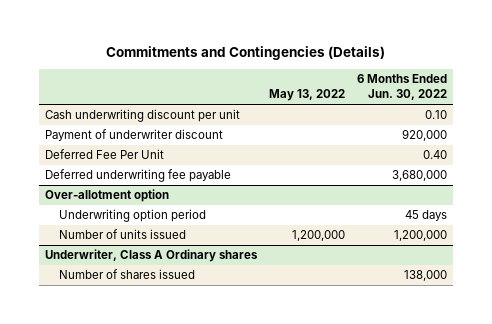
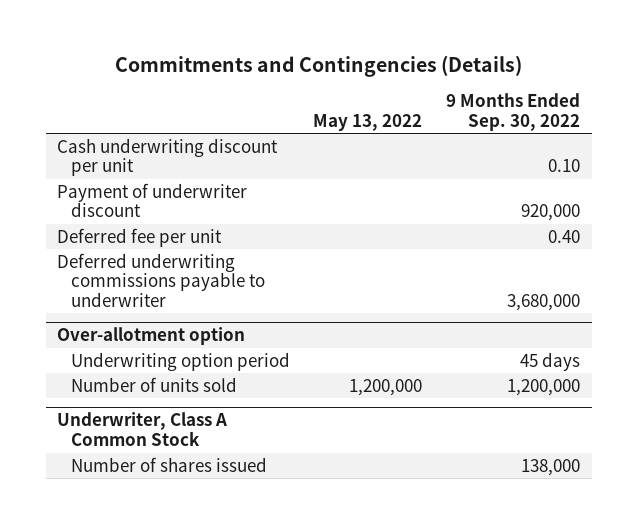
- | May 13, 2022 | 6 Months Ended Jun. 30, 2022
+ | May 13, 2022 | 9 Months Ended Sep. 30, 2022
- Deferred Fee Per Unit | | 0.40
- Deferred underwriting fee payable | | 3,680,000
+ Deferred fee per unit | | 0.40
+ Deferred underwriting commissions payable to underwriter | | 3,680,000
@ Over-allotment option
- Number of units issued | 1,200,000 | 1,200,000
- Underwriter, Class A Ordinary shares
- Number of shares issued | | 138,000
@ Over-allotment option
+ Number of units sold | 1,200,000 | 1,200,000
+ Underwriter, Class A Common Stock
+ Number of shares issued | | 138,000

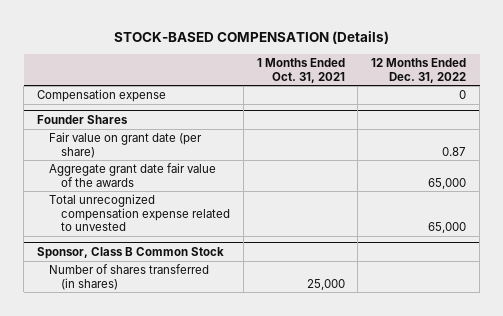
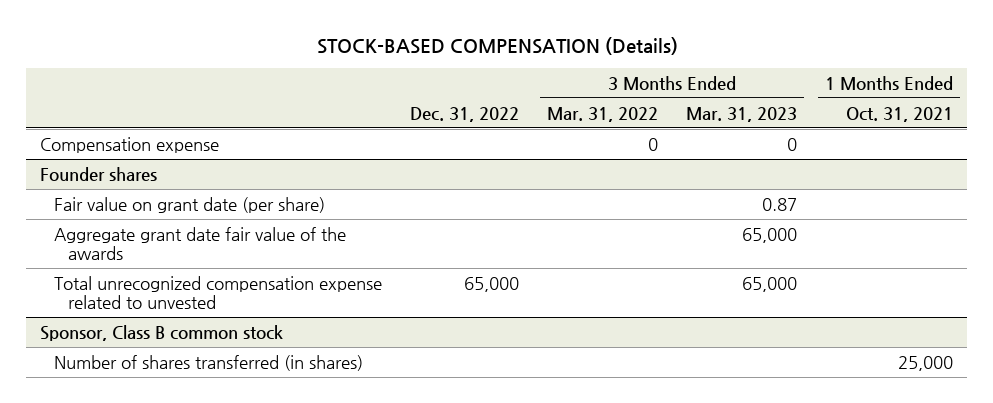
- | 1 Months Ended Oct. 31, 2021 | 12 Months Ended Dec. 31, 2022
+ | Dec. 31, 2022 | 3 Months Ended Mar. 31, 2022 | 3 Months Ended Mar. 31, 2023 | 1 Months Ended Oct. 31, 2021
- Founder Shares
+ Founder shares
- Sponsor, Class B Common Stock
+ Sponsor, Class B common stock

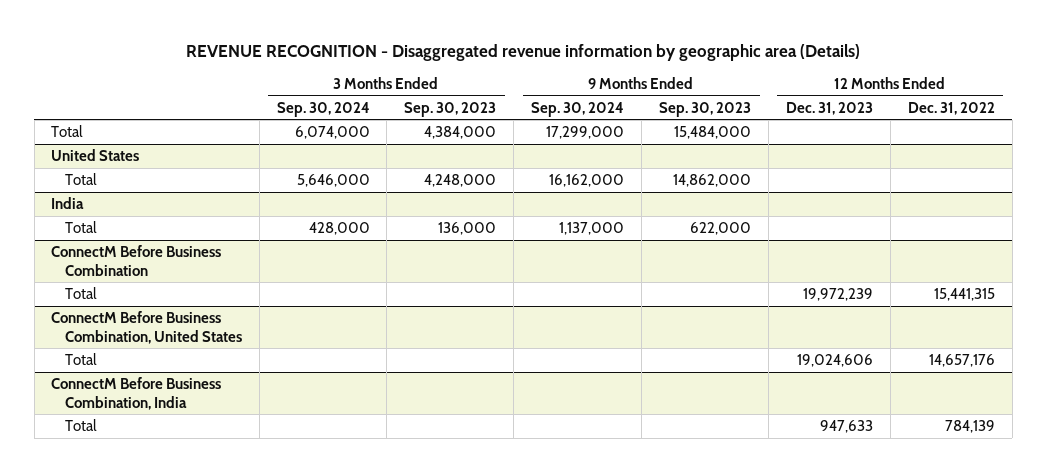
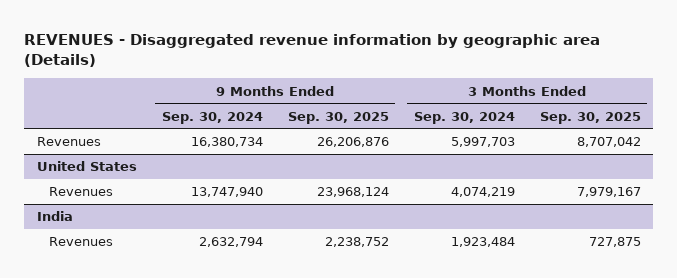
- REVENUE RECOGNITION - Disaggregated revenue information by geographic area (Details)
+ REVENUES - Disaggregated revenue information by geographic area (Details)
- | 3 Months Ended Sep. 30, 2024 | 3 Months Ended Sep. 30, 2023 | 9 Months Ended Sep. 30, 2024 | 9 Months Ended Sep. 30, 2023 | 12 Months Ended Dec. 31, 2023 | 12 Months Ended Dec. 31, 2022
+ | 9 Months Ended Sep. 30, 2024 | 9 Months Ended Sep. 30, 2025 | 3 Months Ended Sep. 30, 2024 | 3 Months Ended Sep. 30, 2025
- Total | 6,074,000 | 4,384,000 | 17,299,000 | 15,484,000 | |
+ Revenues | 16,380,734 | 26,206,876 | 5,997,703 | 8,707,042
@ United States
- Total | 5,646,000 | 4,248,000 | 16,162,000 | 14,862,000 | |
+ Revenues | 13,747,940 | 23,968,124 | 4,074,219 | 7,979,167
@ India
- Total | 428,000 | 136,000 | 1,137,000 | 622,000 | |
- ConnectM Before Business Combination
- Total | | | | | 19,972,239 | 15,441,315
- ConnectM Before Business Combination, United States
- Total | | | | | 19,024,606 | 14,657,176
- ConnectM Before Business Combination, India
- Total | | | | | 947,633 | 784,139
@ India
+ Revenues | 2,632,794 | 2,238,752 | 1,923,484 | 727,875

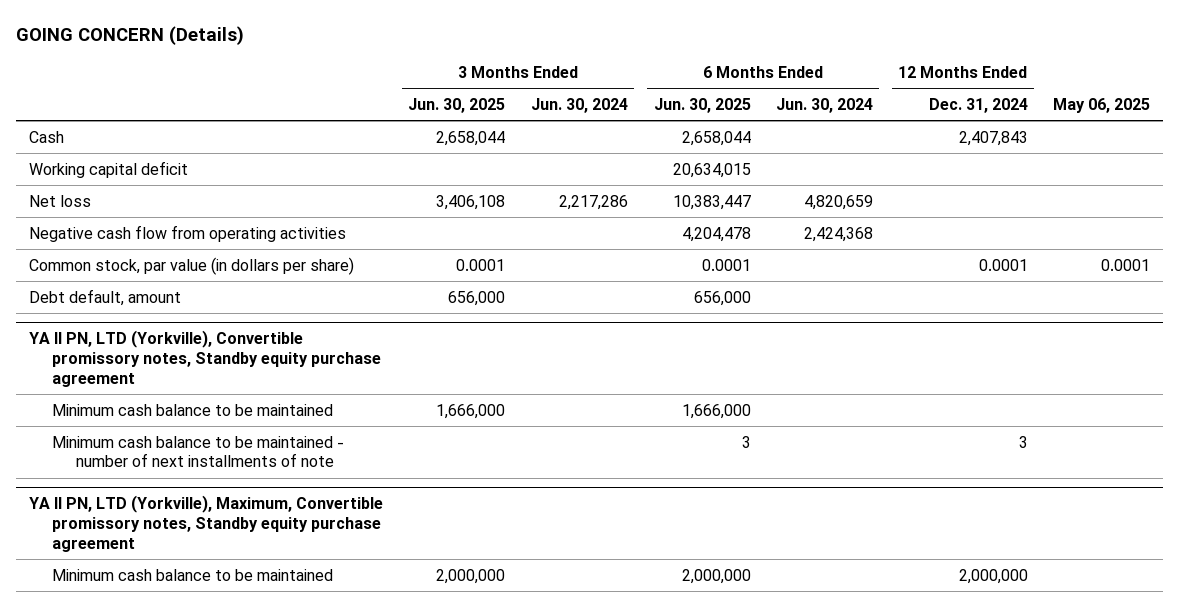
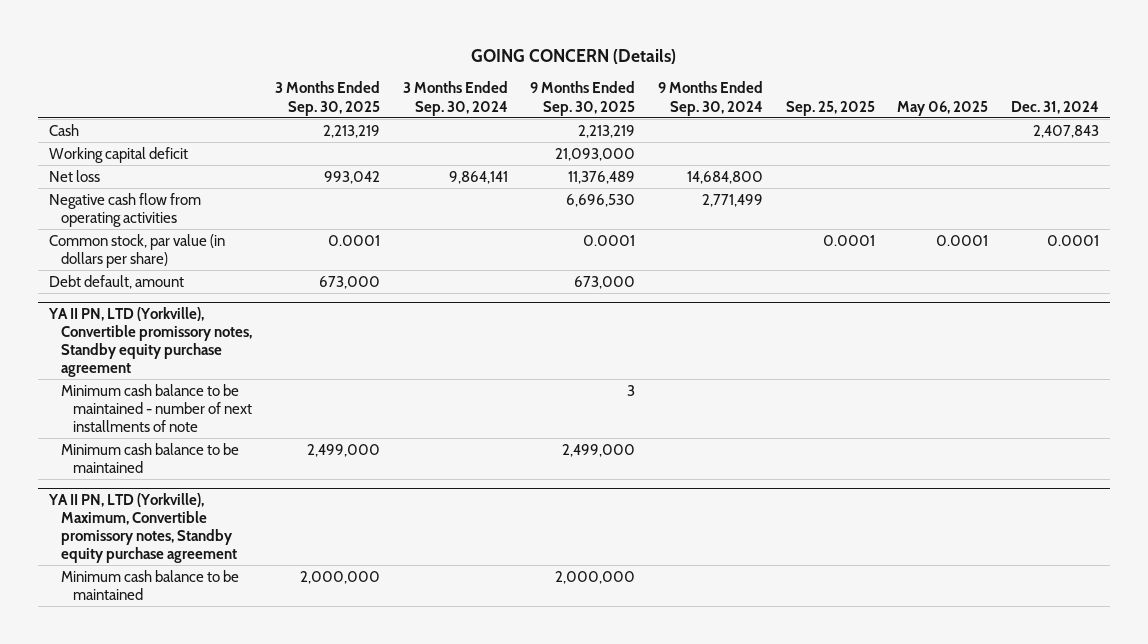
- | 3 Months Ended Jun. 30, 2025 | 3 Months Ended Jun. 30, 2024 | 6 Months Ended Jun. 30, 2025 | 6 Months Ended Jun. 30, 2024 | 12 Months Ended Dec. 31, 2024 | May 06, 2025
+ | 3 Months Ended Sep. 30, 2025 | 3 Months Ended Sep. 30, 2024 | 9 Months Ended Sep. 30, 2025 | 9 Months Ended Sep. 30, 2024 | Sep. 25, 2025 | May 06, 2025 | Dec. 31, 2024
@ YA II PN, LTD (Yorkville), Convertible promissory notes, Standby equity purchase agreement
moved down: Minimum cash balance to be maintained | 2,499,000 | | 2,499,000 | | | |

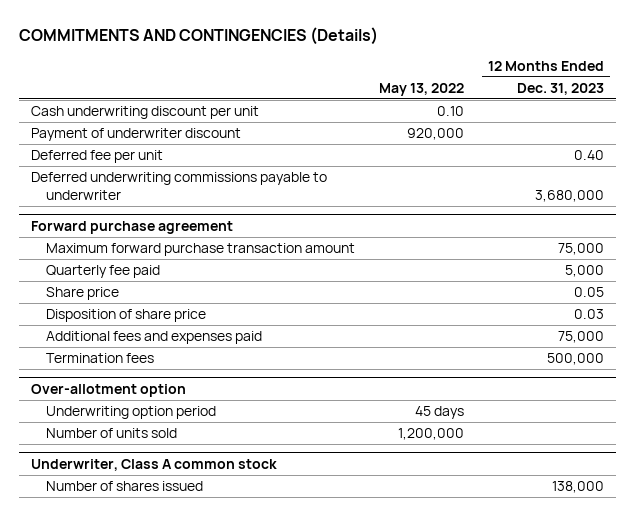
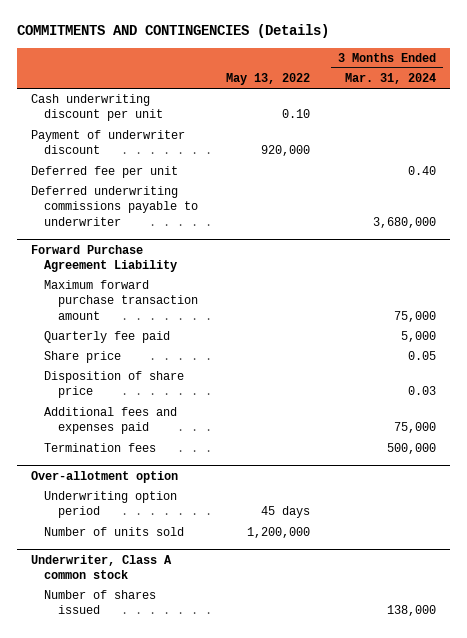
- | May 13, 2022 | 12 Months Ended Dec. 31, 2023
+ | May 13, 2022 | 3 Months Ended Mar. 31, 2024
- Forward purchase agreement
+ Forward Purchase Agreement Liability

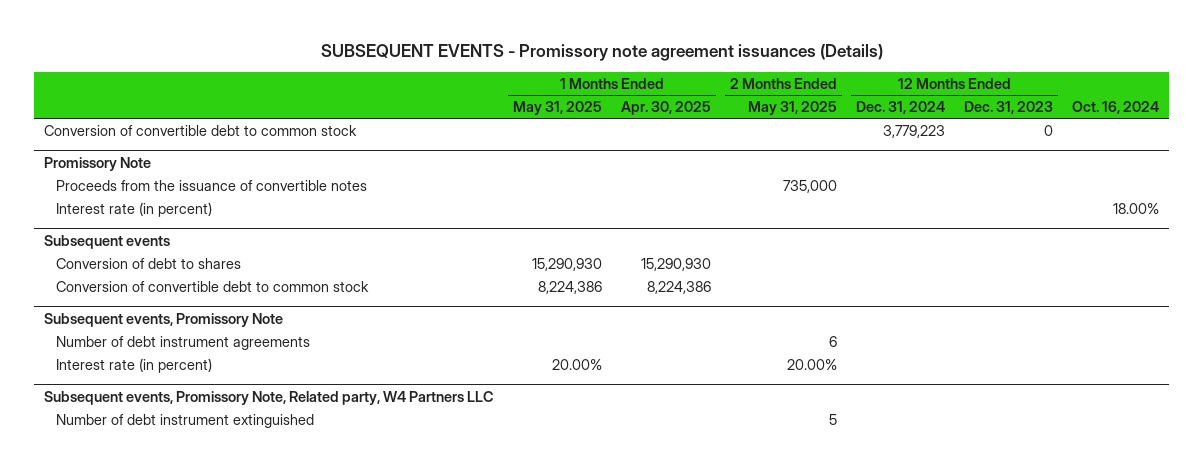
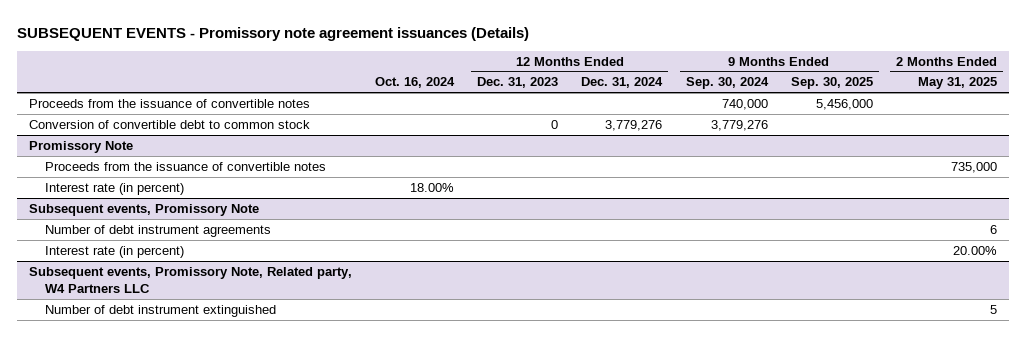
- | 1 Months Ended May 31, 2025 | 1 Months Ended Apr. 30, 2025 | 2 Months Ended May 31, 2025 | 12 Months Ended Dec. 31, 2024 | 12 Months Ended Dec. 31, 2023 | Oct. 16, 2024
+ | Oct. 16, 2024 | 12 Months Ended Dec. 31, 2023 | 12 Months Ended Dec. 31, 2024 | 9 Months Ended Sep. 30, 2024 | 9 Months Ended Sep. 30, 2025 | 2 Months Ended May 31, 2025
- Conversion of convertible debt to common stock | | | | 3,779,223 | 0 |
+ Proceeds from the issuance of convertible notes | | | | 740,000 | 5,456,000 |
+ Conversion of convertible debt to common stock | | 0 | 3,779,276 | 3,779,276 | |
- Subsequent events
- Conversion of debt to shares | 15,290,930 | 15,290,930 | | | |
- Conversion of convertible debt to common stock | 8,224,386 | 8,224,386 | | | |

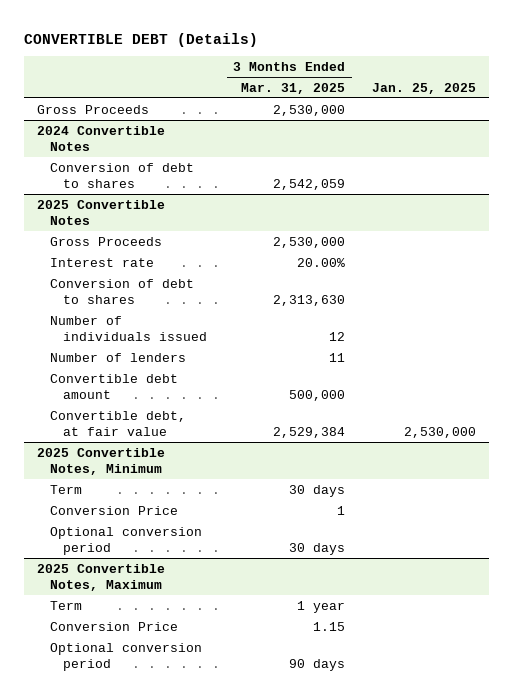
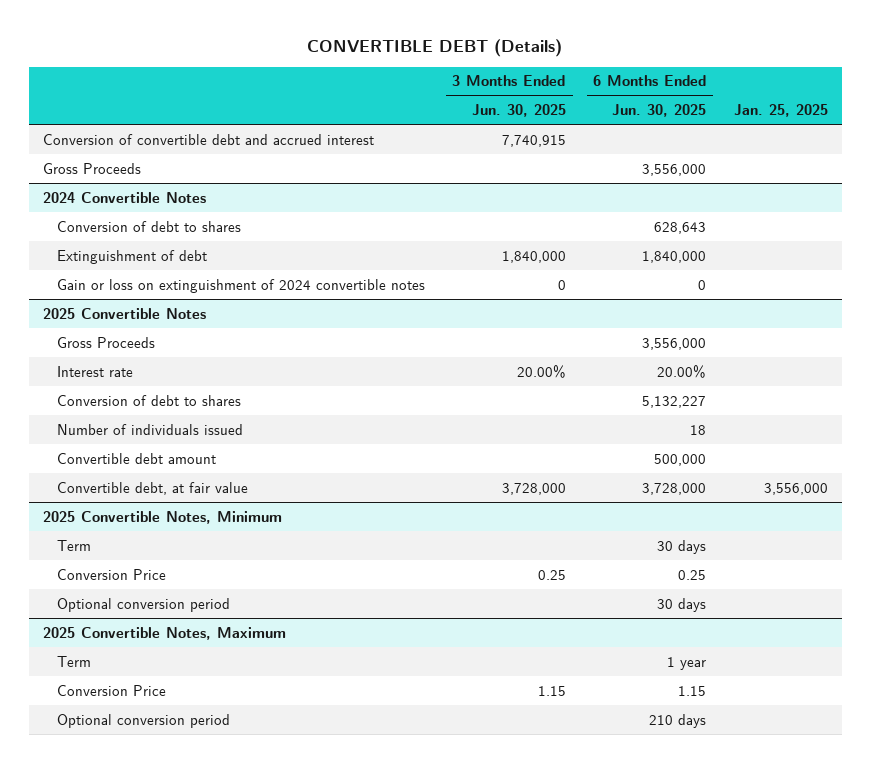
- | 3 Months Ended Mar. 31, 2025 | Jan. 25, 2025
+ | 3 Months Ended Jun. 30, 2025 | 6 Months Ended Jun. 30, 2025 | Jan. 25, 2025
+ Conversion of convertible debt and accrued interest | 7,740,915 | |
@ 2024 Convertible Notes
+ Extinguishment of debt | 1,840,000 | 1,840,000 |
+ Gain or loss on extinguishment of 2024 convertible notes | 0 | 0 |
@ 2025 Convertible Notes
- Number of lenders | 11 |
- Convertible debt, at fair value | 2,529,384 | 2,530,000
+ Convertible debt, at fair value | 3,728,000 | 3,728,000 | 3,556,000

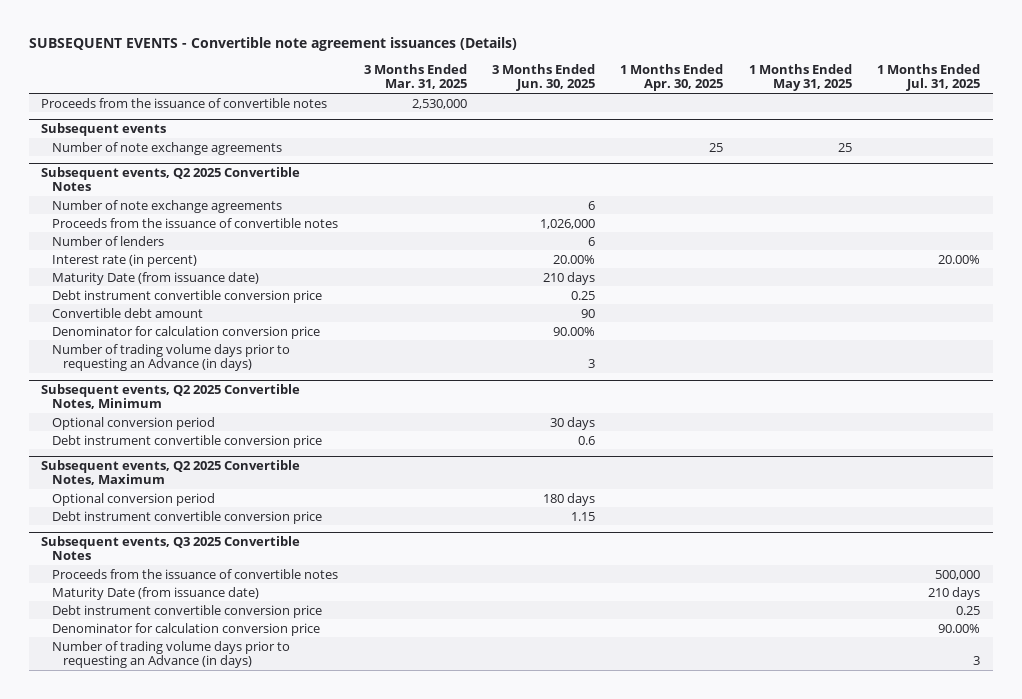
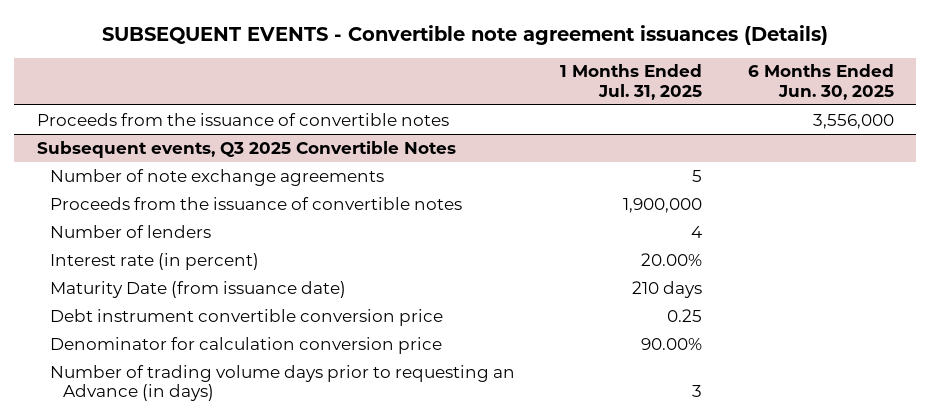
- | 3 Months Ended Mar. 31, 2025 | 3 Months Ended Jun. 30, 2025 | 1 Months Ended Apr. 30, 2025 | 1 Months Ended May 31, 2025 | 1 Months Ended Jul. 31, 2025
+ | 1 Months Ended Jul. 31, 2025 | 6 Months Ended Jun. 30, 2025
- Subsequent events
- Number of note exchange agreements | | | 25 | 25 |
- Subsequent events, Q2 2025 Convertible Notes
- Number of note exchange agreements | | 6 | | |
- Proceeds from the issuance of convertible notes | | 1,026,000 | | |
- Number of lenders | | 6 | | |
- Interest rate (in percent) | | 20.00% | | | 20.00%
- Maturity Date (from issuance date) | | 210 days | | |
- Debt instrument convertible conversion price | | 0.25 | | |
- Convertible debt amount | | 90 | | |
- Denominator for calculation conversion price | | 90.00% | | |
- Number of trading volume days prior to requesting an Advance (in days) | | 3 | | |
- Subsequent events, Q2 2025 Convertible Notes, Minimum
- Optional conversion period | | 30 days | | |
- Debt instrument convertible conversion price | | 0.6 | | |
- Subsequent events, Q2 2025 Convertible Notes, Maximum
- Optional conversion period | | 180 days | | |
- Debt instrument convertible conversion price | | 1.15 | | |
@ Subsequent events, Q3 2025 Convertible Notes
- Proceeds from the issuance of convertible notes | | | | | 500,000
+ Number of note exchange agreements | 5 |
+ Proceeds from the issuance of convertible notes | 1,900,000 |
+ Number of lenders | 4 |
+ Interest rate (in percent) | 20.00% |

